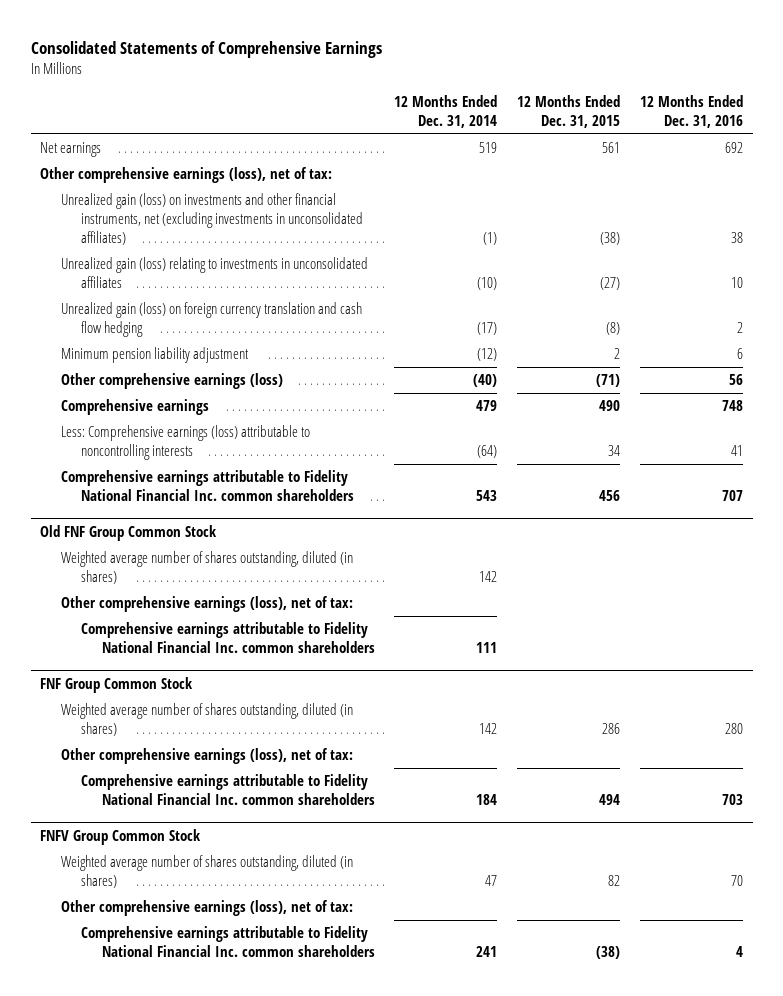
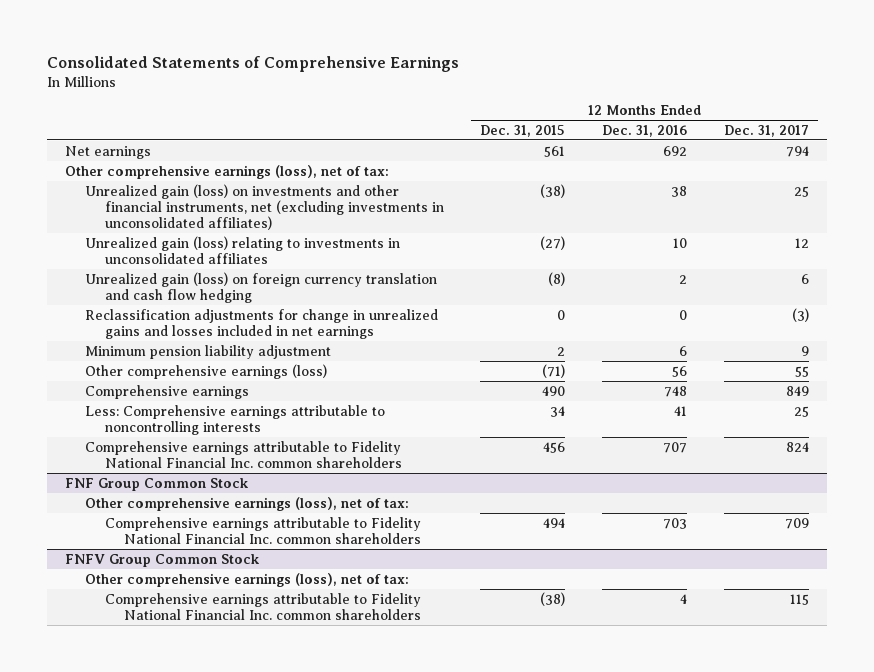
- | 12 Months Ended Dec. 31, 2014 | 12 Months Ended Dec. 31, 2015 | 12 Months Ended Dec. 31, 2016
+ | 12 Months Ended Dec. 31, 2015 | 12 Months Ended Dec. 31, 2016 | 12 Months Ended Dec. 31, 2017
+ Reclassification adjustments for change in unrealized gains and losses included in net earnings | 0 | 0 | (3)
- Less: Comprehensive earnings (loss) attributable to noncontrolling interests | (64) | 34 | 41
+ Less: Comprehensive earnings attributable to noncontrolling interests | 34 | 41 | 25
- Old FNF Group Common Stock
- Weighted average number of shares outstanding, diluted (in shares) | 142 | |
- Other comprehensive earnings (loss), net of tax:
- Comprehensive earnings attributable to Fidelity National Financial Inc. common shareholders | 111 | |
@ FNF Group Common Stock
- Weighted average number of shares outstanding, diluted (in shares) | 142 | 286 | 280
@ FNFV Group Common Stock
- Weighted average number of shares outstanding, diluted (in shares) | 47 | 82 | 70

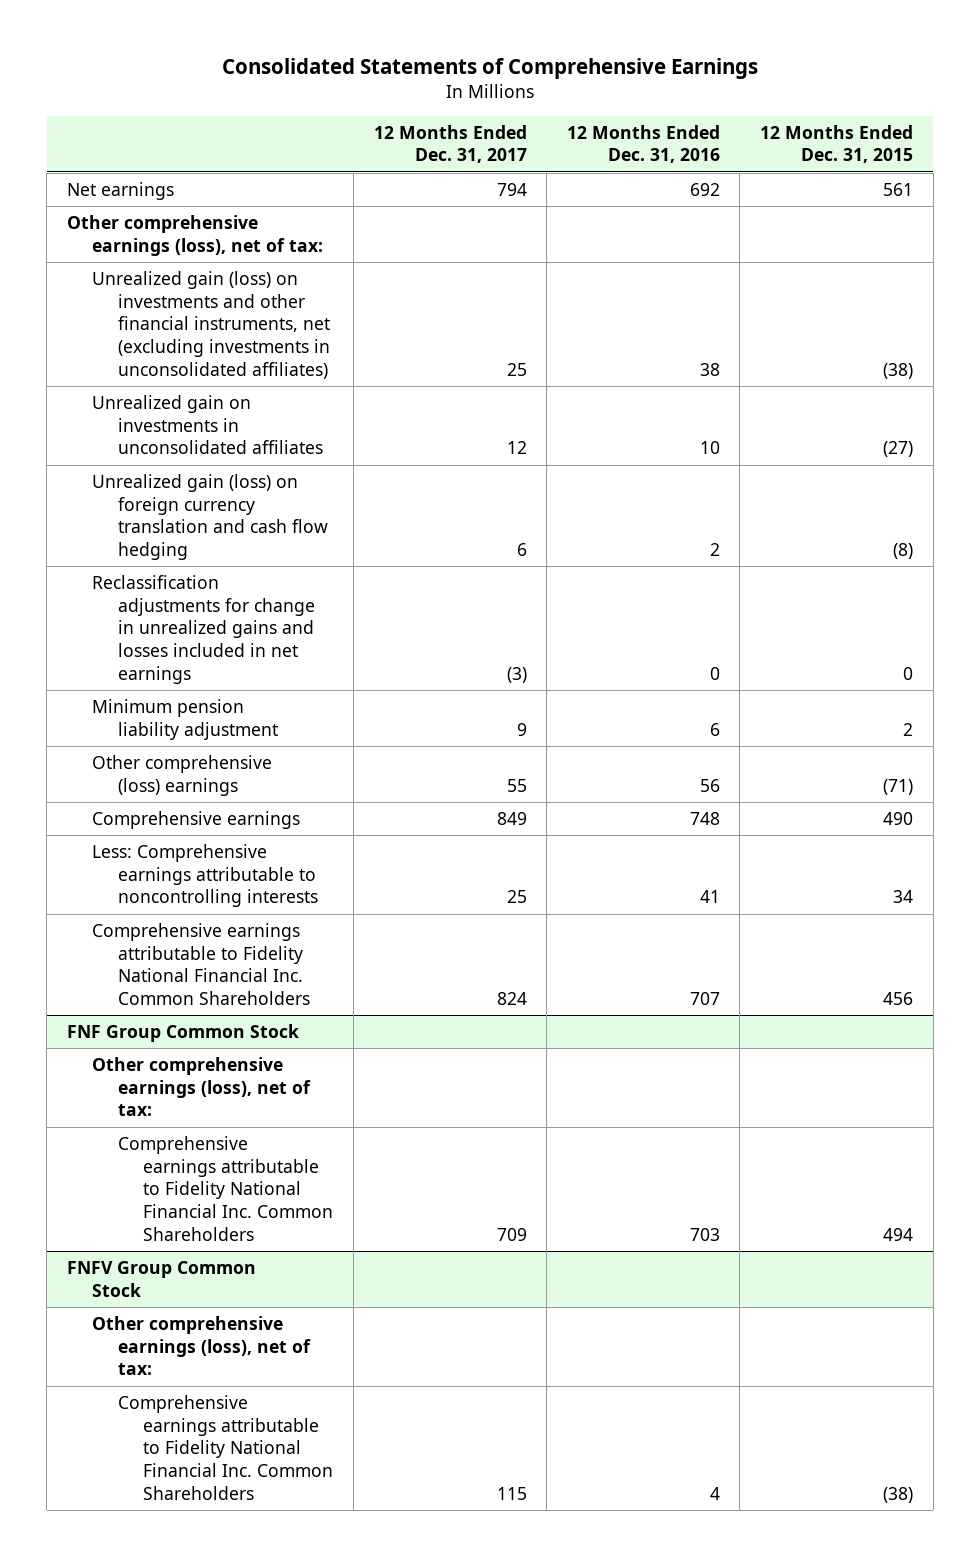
- | 12 Months Ended Dec. 31, 2015 | 12 Months Ended Dec. 31, 2016 | 12 Months Ended Dec. 31, 2017
+ | 12 Months Ended Dec. 31, 2017 | 12 Months Ended Dec. 31, 2016 | 12 Months Ended Dec. 31, 2015
- Unrealized gain (loss) relating to investments in unconsolidated affiliates | (27) | 10 | 12
+ Unrealized gain on investments in unconsolidated affiliates | 12 | 10 | (27)
- Other comprehensive earnings (loss) | (71) | 56 | 55
+ Other comprehensive (loss) earnings | 55 | 56 | (71)
- Comprehensive earnings attributable to Fidelity National Financial Inc. common shareholders | 456 | 707 | 824
+ Comprehensive earnings attributable to Fidelity National Financial Inc. Common Shareholders | 824 | 707 | 456
@ FNF Group Common Stock
- Comprehensive earnings attributable to Fidelity National Financial Inc. common shareholders | 494 | 703 | 709
+ Comprehensive earnings attributable to Fidelity National Financial Inc. Common Shareholders | 709 | 703 | 494
@ FNFV Group Common Stock
- Comprehensive earnings attributable to Fidelity National Financial Inc. common shareholders | (38) | 4 | 115
+ Comprehensive earnings attributable to Fidelity National Financial Inc. Common Shareholders | 115 | 4 | (38)

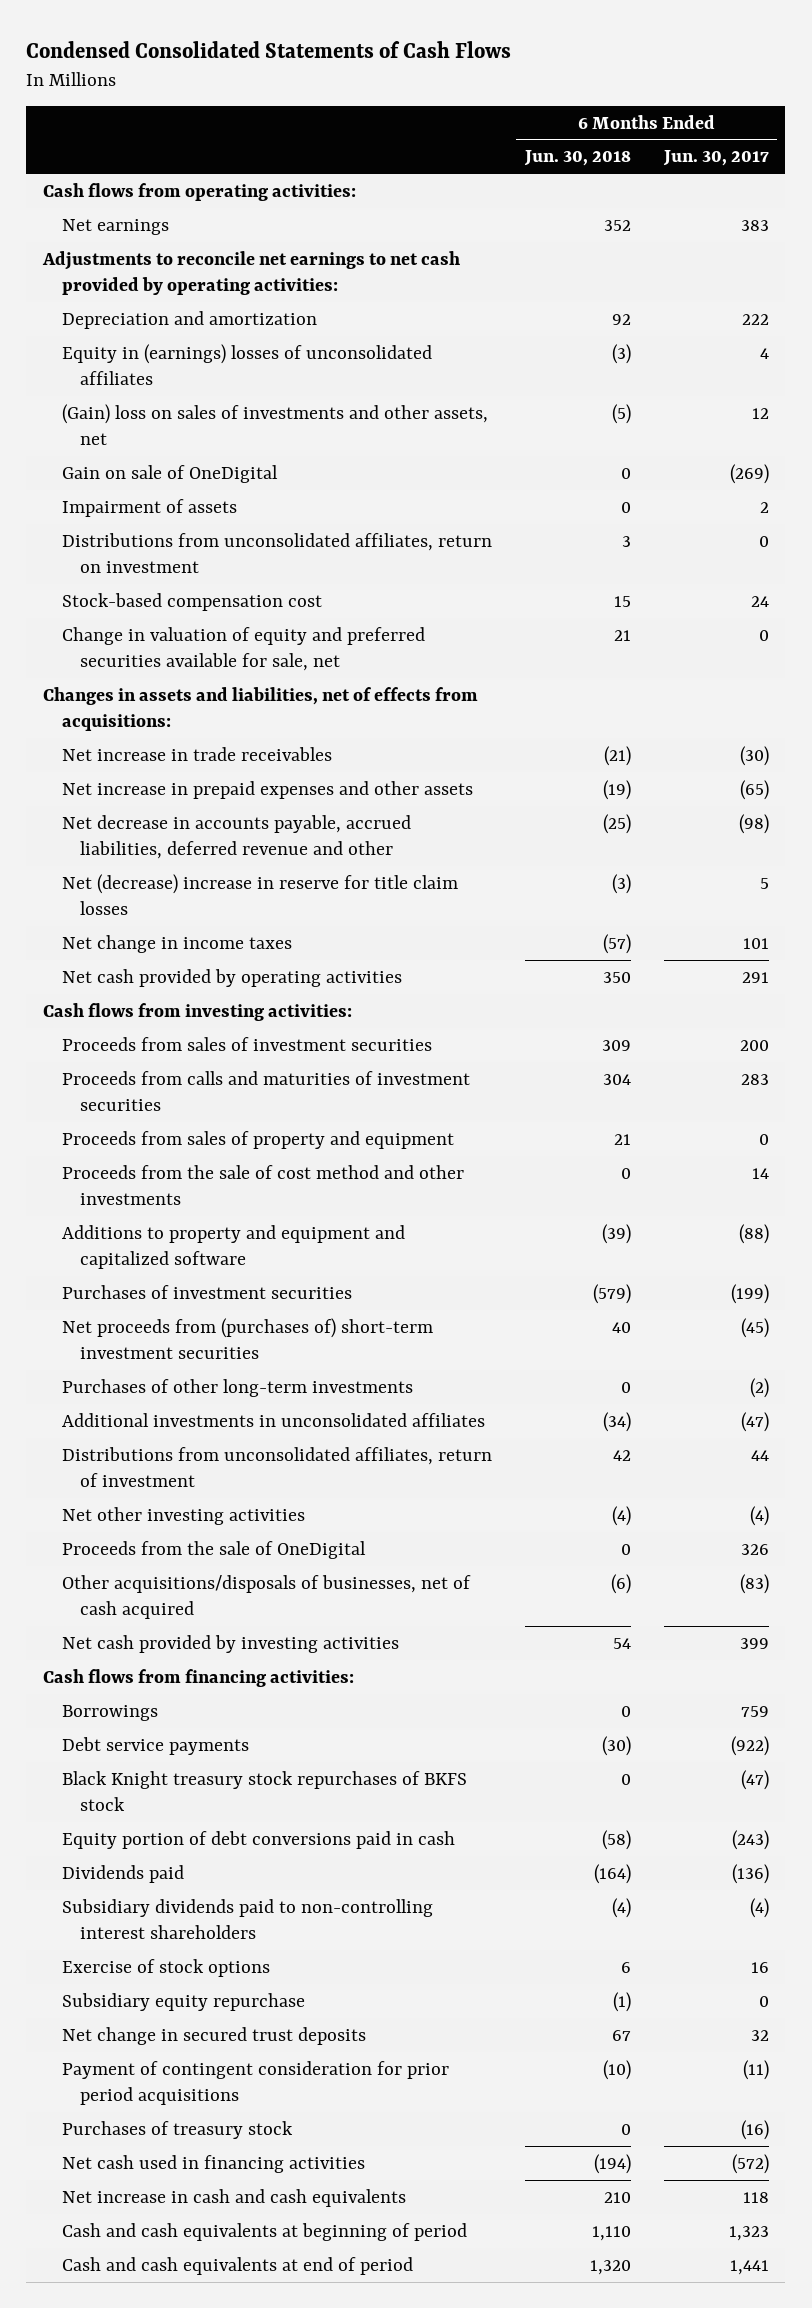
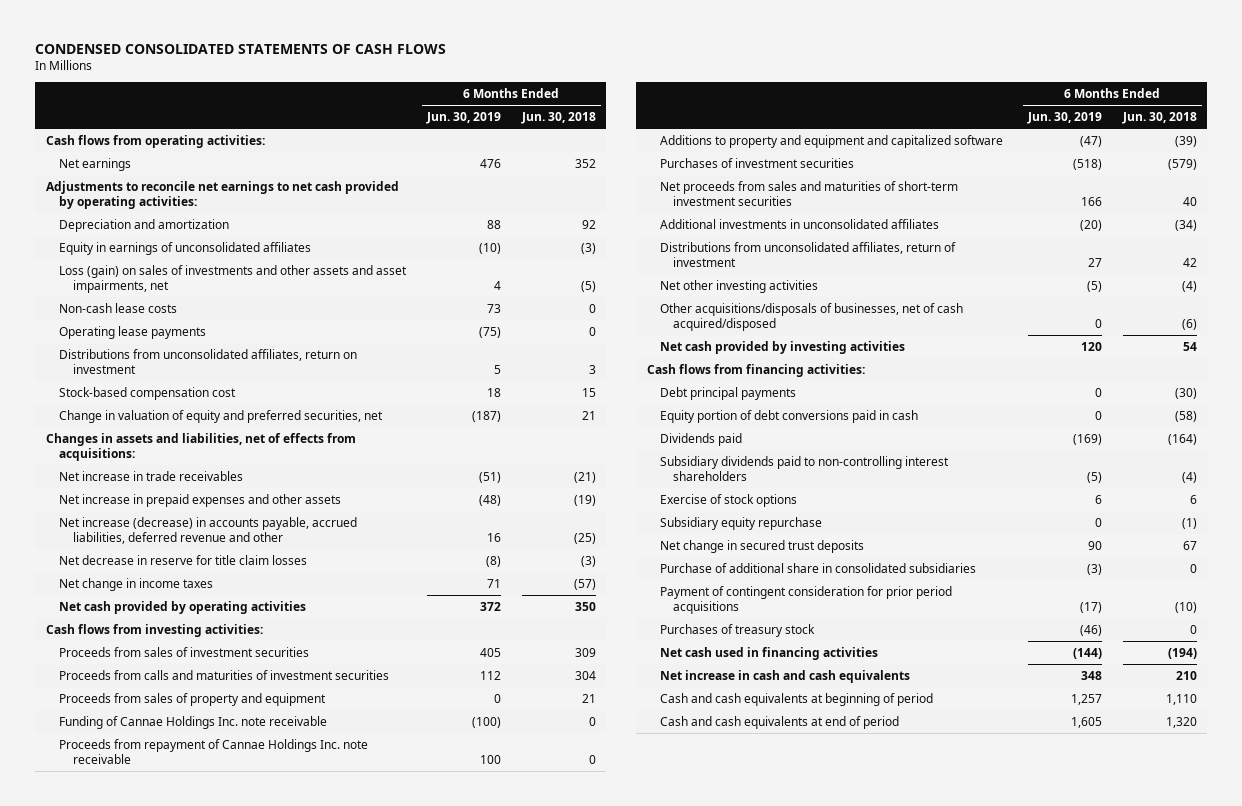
- Condensed Consolidated Statements of Cash Flows
+ CONDENSED CONSOLIDATED STATEMENTS OF CASH FLOWS
- | 6 Months Ended Jun. 30, 2018 | 6 Months Ended Jun. 30, 2017
+ | 6 Months Ended Jun. 30, 2019 | 6 Months Ended Jun. 30, 2018
- Equity in (earnings) losses of unconsolidated affiliates | (3) | 4
- (Gain) loss on sales of investments and other assets, net | (5) | 12
- Gain on sale of OneDigital | 0 | (269)
- Impairment of assets | 0 | 2
+ Equity in earnings of unconsolidated affiliates | (10) | (3)
+ Loss (gain) on sales of investments and other assets and asset impairments, net | 4 | (5)
+ Non-cash lease costs | 73 | 0
+ Operating lease payments | (75) | 0
- Change in valuation of equity and preferred securities available for sale, net | 21 | 0
+ Change in valuation of equity and preferred securities, net | (187) | 21
- Net decrease in accounts payable, accrued liabilities, deferred revenue and other | (25) | (98)
- Net (decrease) increase in reserve for title claim losses | (3) | 5
+ Net increase (decrease) in accounts payable, accrued liabilities, deferred revenue and other | 16 | (25)
+ Net decrease in reserve for title claim losses | (8) | (3)
- Proceeds from the sale of cost method and other investments | 0 | 14
+ Funding of Cannae Holdings Inc. note receivable | (100) | 0
+ Proceeds from repayment of Cannae Holdings Inc. note receivable | 100 | 0
- Net proceeds from (purchases of) short-term investment securities | 40 | (45)
- Purchases of other long-term investments | 0 | (2)
+ Net proceeds from sales and maturities of short-term investment securities | 166 | 40
- Proceeds from the sale of OneDigital | 0 | 326
- Other acquisitions/disposals of businesses, net of cash acquired | (6) | (83)
+ Other acquisitions/disposals of businesses, net of cash acquired/disposed | 0 | (6)
- Borrowings | 0 | 759
- Debt service payments | (30) | (922)
- Black Knight treasury stock repurchases of BKFS stock | 0 | (47)
+ Debt principal payments | 0 | (30)
+ Purchase of additional share in consolidated subsidiaries | (3) | 0

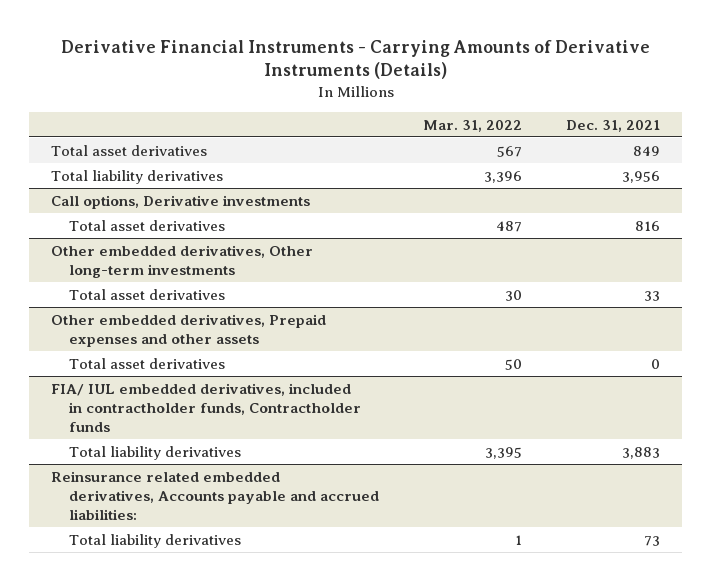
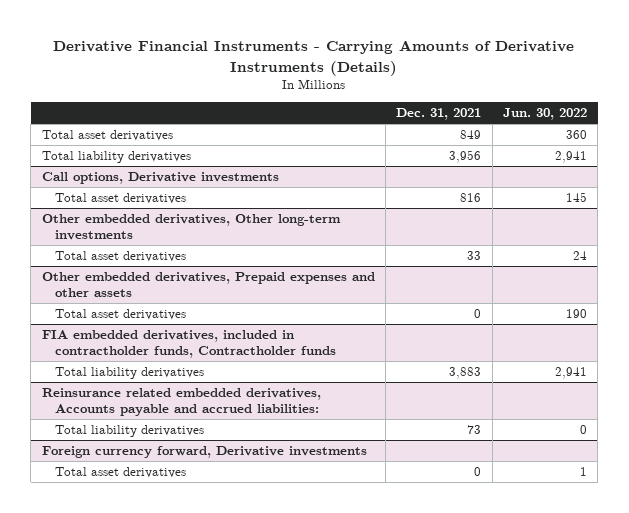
- | Mar. 31, 2022 | Dec. 31, 2021
+ | Dec. 31, 2021 | Jun. 30, 2022
- FIA/ IUL embedded derivatives, included in contractholder funds, Contractholder funds
+ FIA embedded derivatives, included in contractholder funds, Contractholder funds
+ Foreign currency forward, Derivative investments
+ Total asset derivatives | 0 | 1

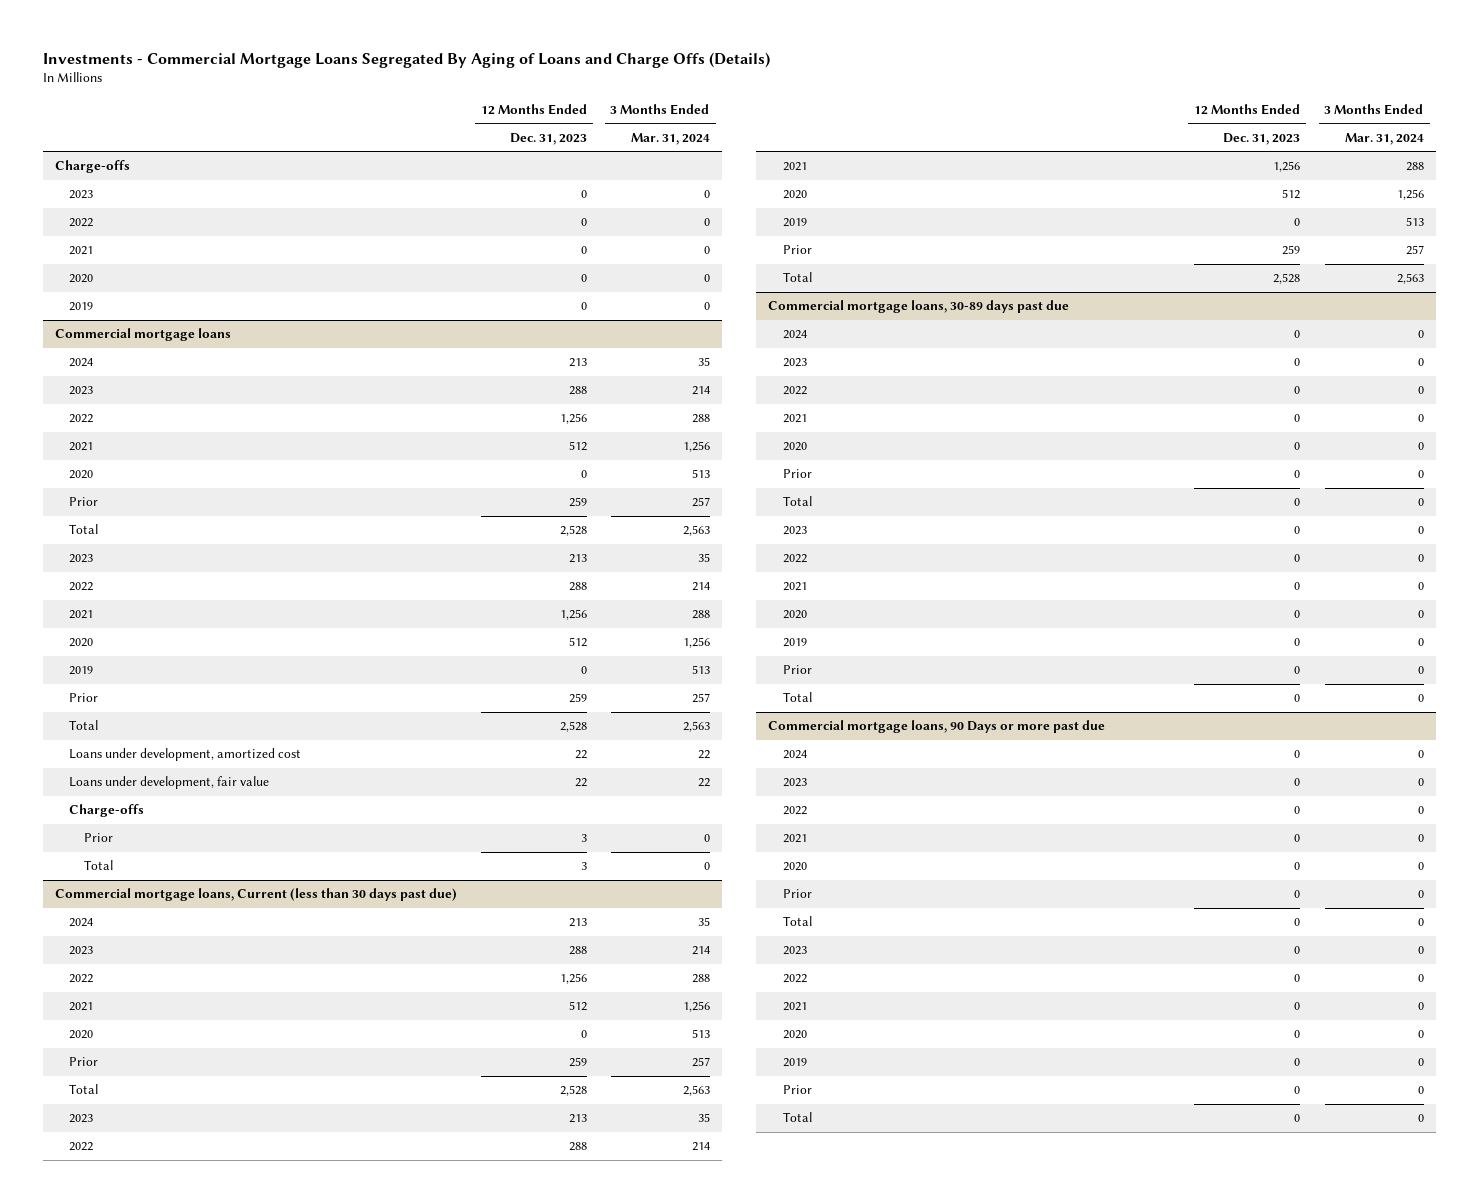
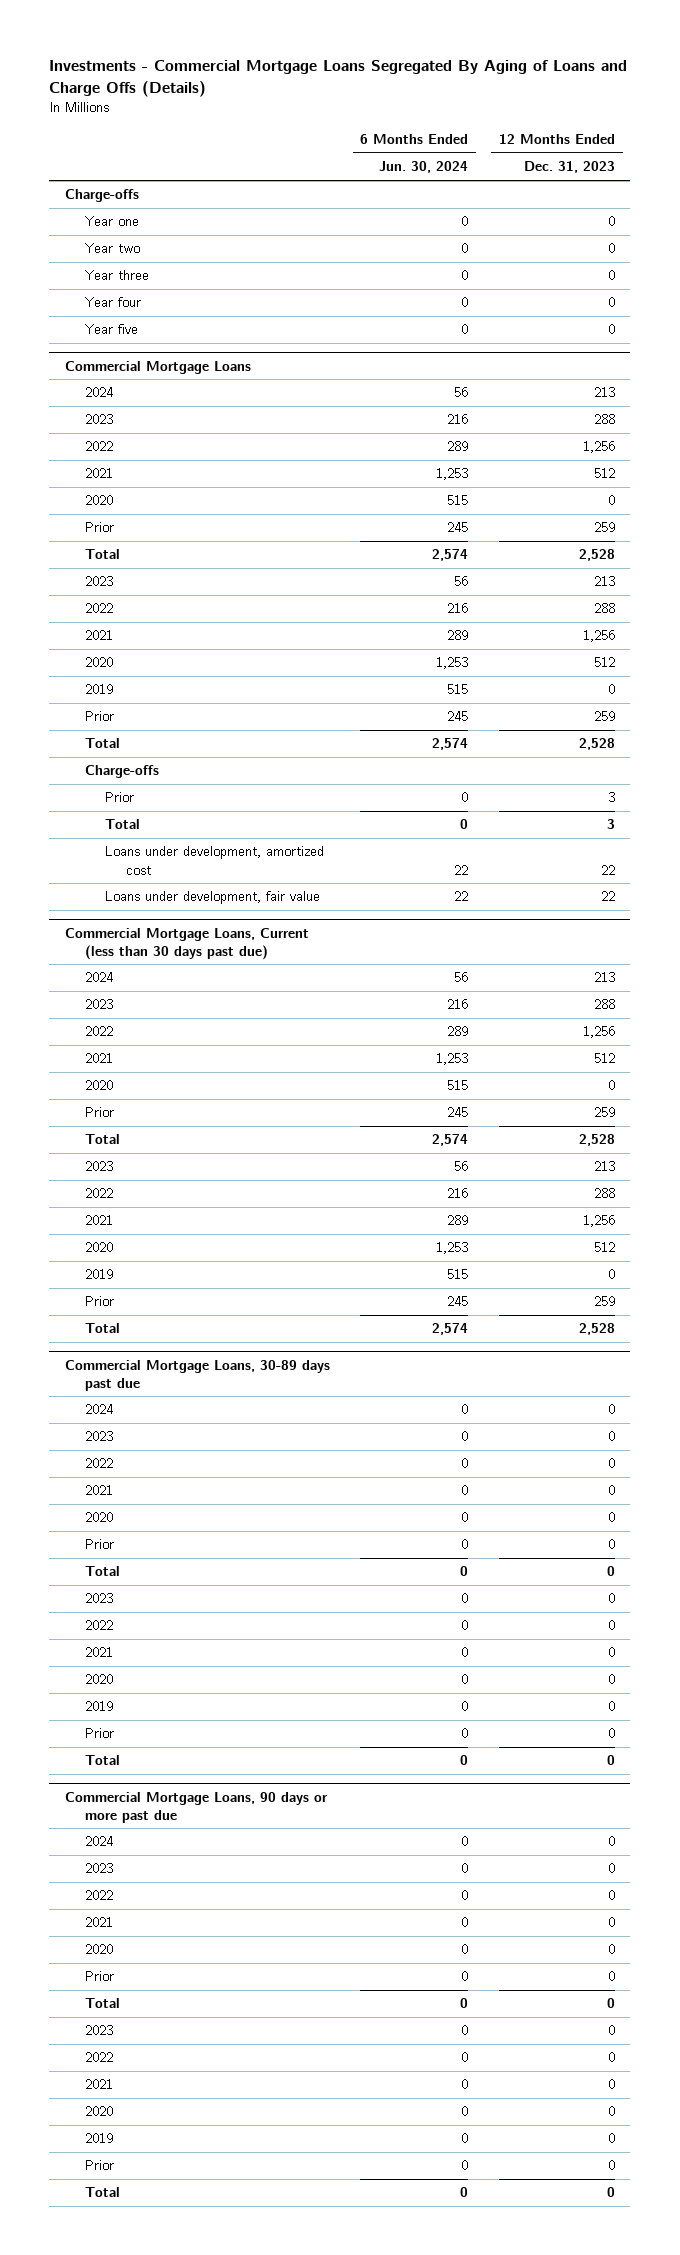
- | 12 Months Ended Dec. 31, 2023 | 3 Months Ended Mar. 31, 2024
+ | 6 Months Ended Jun. 30, 2024 | 12 Months Ended Dec. 31, 2023
- 2023 | 0 | 0
- 2022 | 0 | 0
- 2021 | 0 | 0
- 2020 | 0 | 0
- 2019 | 0 | 0
- Commercial mortgage loans
+ Year one | 0 | 0
+ Year two | 0 | 0
+ Year three | 0 | 0
+ Year four | 0 | 0
+ Year five | 0 | 0
+ Commercial Mortgage Loans
- Loans under development, amortized cost | 22 | 22
- Loans under development, fair value | 22 | 22
- Commercial mortgage loans, Current (less than 30 days past due)
+ Loans under development, amortized cost | 22 | 22
+ Loans under development, fair value | 22 | 22
+ Commercial Mortgage Loans, Current (less than 30 days past due)
- Commercial mortgage loans, 30-89 days past due
+ Commercial Mortgage Loans, 30-89 days past due
- Commercial mortgage loans, 90 Days or more past due
+ Commercial Mortgage Loans, 90 days or more past due

